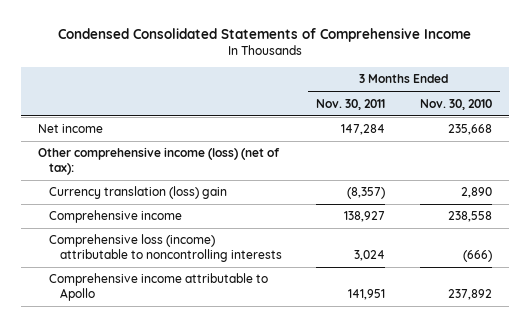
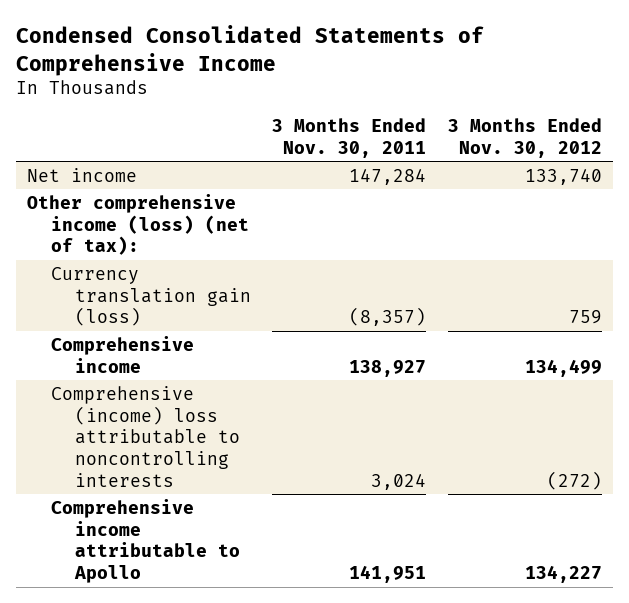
- | 3 Months Ended Nov. 30, 2011 | 3 Months Ended Nov. 30, 2010
+ | 3 Months Ended Nov. 30, 2011 | 3 Months Ended Nov. 30, 2012
- Currency translation (loss) gain | (8,357) | 2,890
+ Currency translation gain (loss) | (8,357) | 759
- Comprehensive loss (income) attributable to noncontrolling interests | 3,024 | (666)
+ Comprehensive (income) loss attributable to noncontrolling interests | 3,024 | (272)

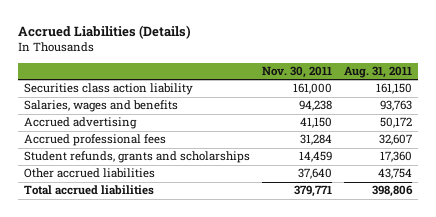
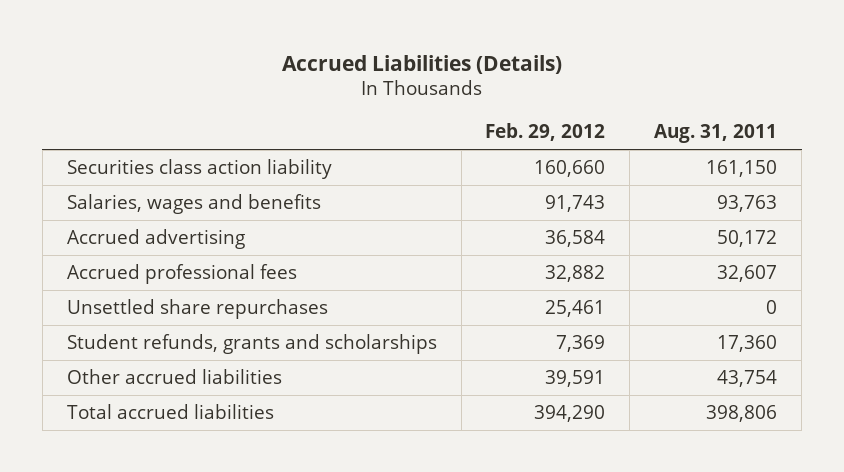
- | Nov. 30, 2011 | Aug. 31, 2011
+ | Feb. 29, 2012 | Aug. 31, 2011
+ Unsettled share repurchases | 25,461 | 0

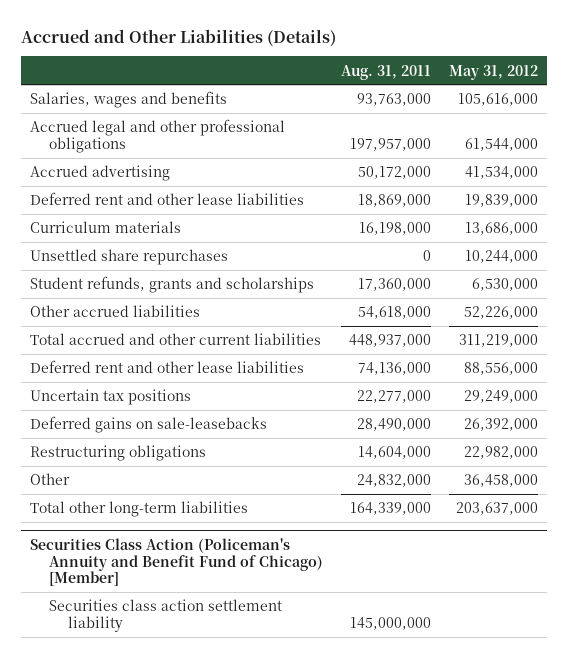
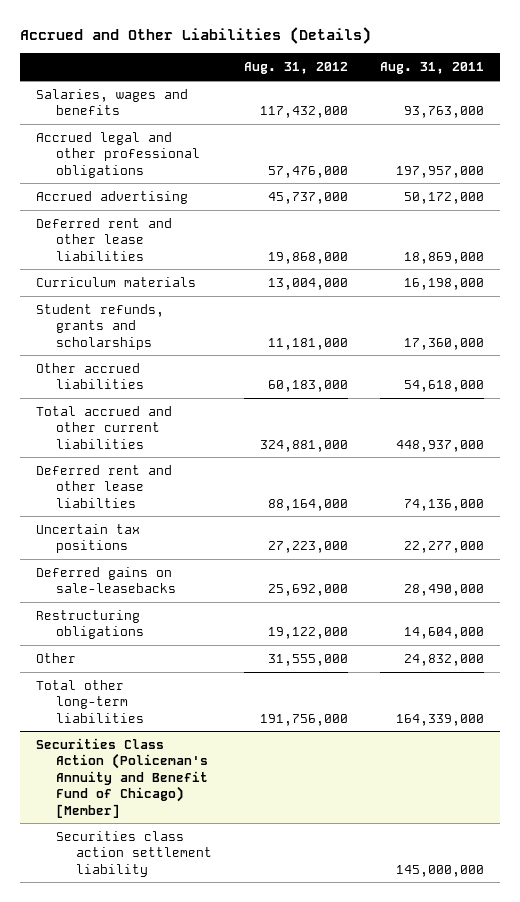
- | Aug. 31, 2011 | May 31, 2012
+ | Aug. 31, 2012 | Aug. 31, 2011
- Unsettled share repurchases | 0 | 10,244,000
- Deferred rent and other lease liabilities | 74,136,000 | 88,556,000
+ Deferred rent and other lease liabilties | 88,164,000 | 74,136,000

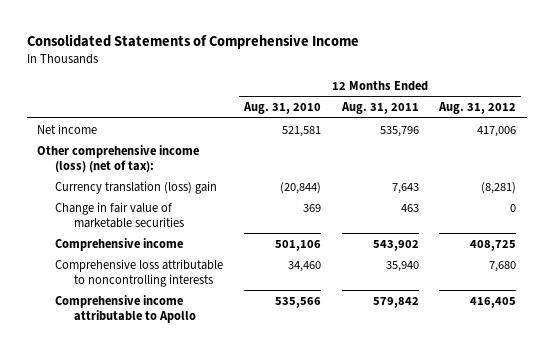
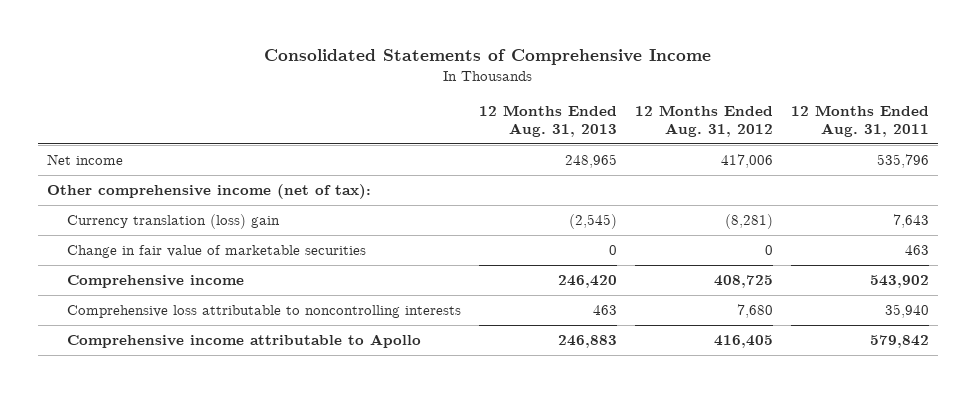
- | 12 Months Ended Aug. 31, 2010 | 12 Months Ended Aug. 31, 2011 | 12 Months Ended Aug. 31, 2012
+ | 12 Months Ended Aug. 31, 2013 | 12 Months Ended Aug. 31, 2012 | 12 Months Ended Aug. 31, 2011
- Other comprehensive income (loss) (net of tax):
+ Other comprehensive income (net of tax):

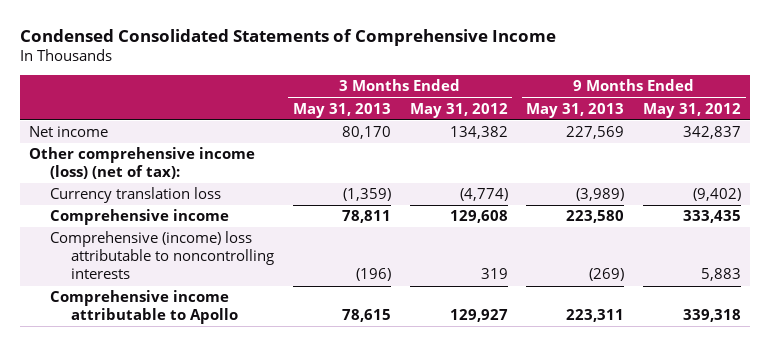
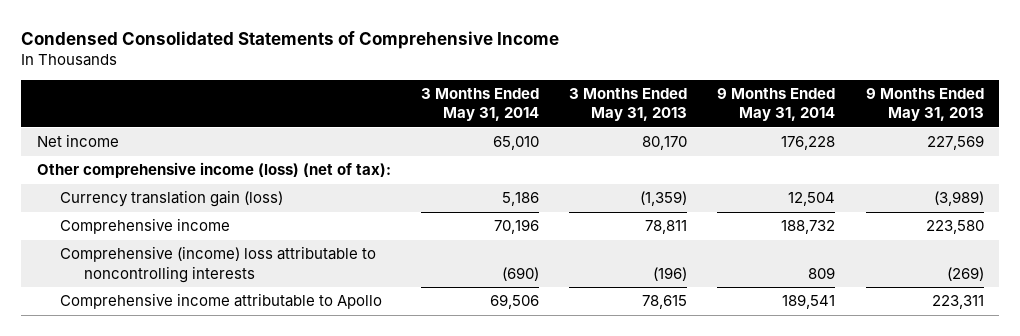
- | 3 Months Ended May 31, 2013 | 3 Months Ended May 31, 2012 | 9 Months Ended May 31, 2013 | 9 Months Ended May 31, 2012
+ | 3 Months Ended May 31, 2014 | 3 Months Ended May 31, 2013 | 9 Months Ended May 31, 2014 | 9 Months Ended May 31, 2013
- Currency translation loss | (1,359) | (4,774) | (3,989) | (9,402)
+ Currency translation gain (loss) | 5,186 | (1,359) | 12,504 | (3,989)

